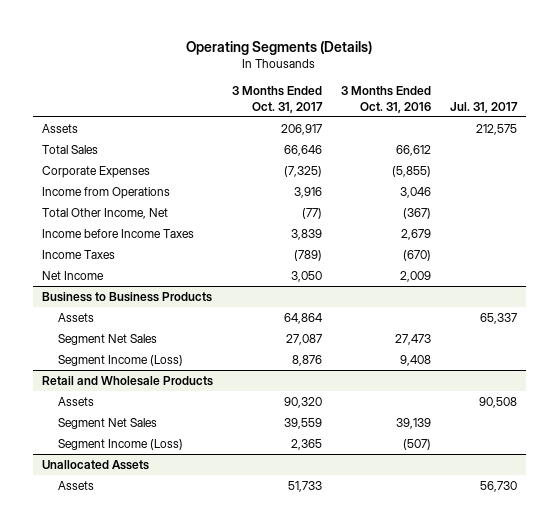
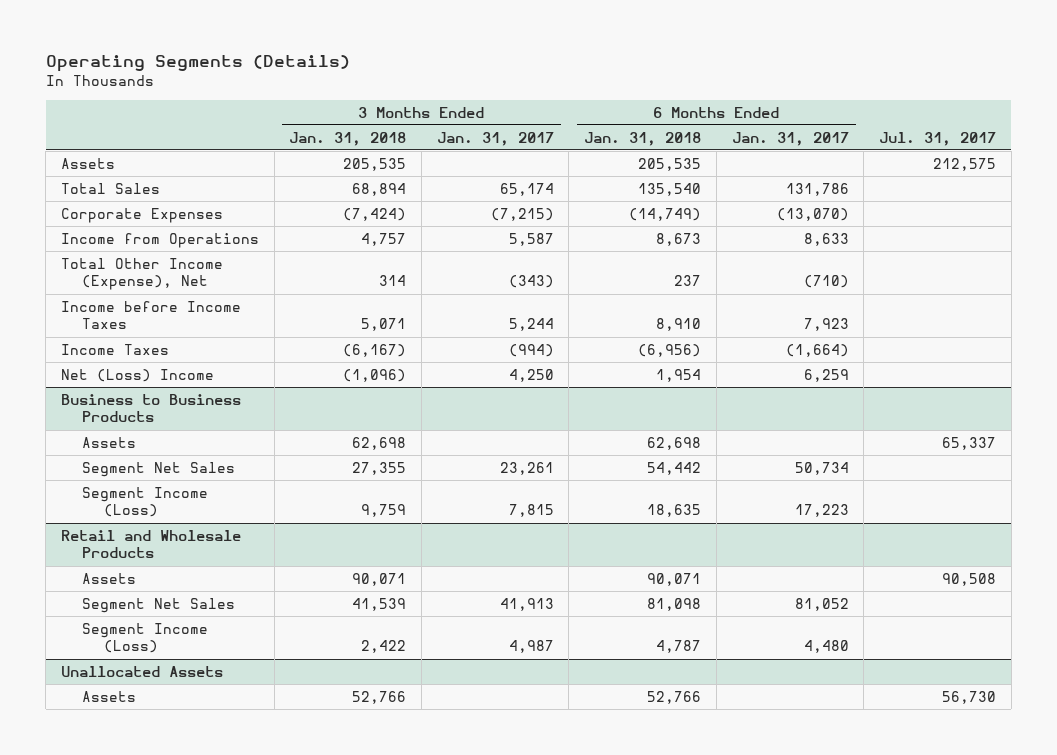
- | 3 Months Ended Oct. 31, 2017 | 3 Months Ended Oct. 31, 2016 | Jul. 31, 2017
+ | 3 Months Ended Jan. 31, 2018 | 3 Months Ended Jan. 31, 2017 | 6 Months Ended Jan. 31, 2018 | 6 Months Ended Jan. 31, 2017 | Jul. 31, 2017
- Total Other Income, Net | (77) | (367) |
+ Total Other Income (Expense), Net | 314 | (343) | 237 | (710) |
- Net Income | 3,050 | 2,009 |
+ Net (Loss) Income | (1,096) | 4,250 | 1,954 | 6,259 |

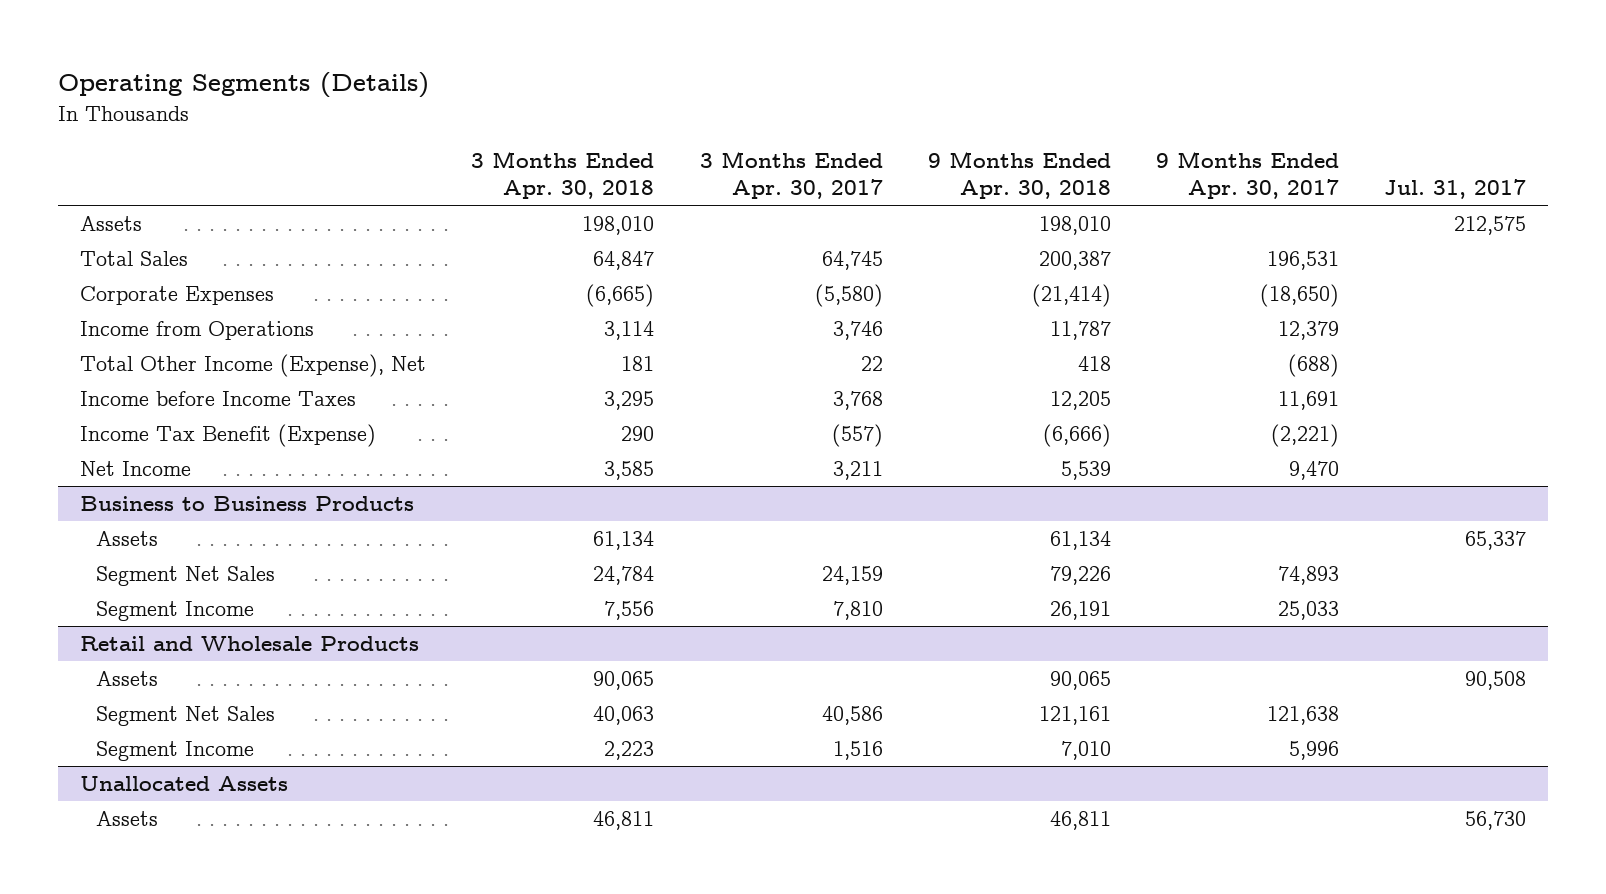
- | 3 Months Ended Jan. 31, 2018 | 3 Months Ended Jan. 31, 2017 | 6 Months Ended Jan. 31, 2018 | 6 Months Ended Jan. 31, 2017 | Jul. 31, 2017
+ | 3 Months Ended Apr. 30, 2018 | 3 Months Ended Apr. 30, 2017 | 9 Months Ended Apr. 30, 2018 | 9 Months Ended Apr. 30, 2017 | Jul. 31, 2017
- Income Taxes | (6,167) | (994) | (6,956) | (1,664) |
- Net (Loss) Income | (1,096) | 4,250 | 1,954 | 6,259 |
+ Income Tax Benefit (Expense) | 290 | (557) | (6,666) | (2,221) |
+ Net Income | 3,585 | 3,211 | 5,539 | 9,470 |
@ Business to Business Products
- Segment Income (Loss) | 9,759 | 7,815 | 18,635 | 17,223 |
+ Segment Income | 7,556 | 7,810 | 26,191 | 25,033 |
@ Retail and Wholesale Products
- Segment Income (Loss) | 2,422 | 4,987 | 4,787 | 4,480 |
+ Segment Income | 2,223 | 1,516 | 7,010 | 5,996 |

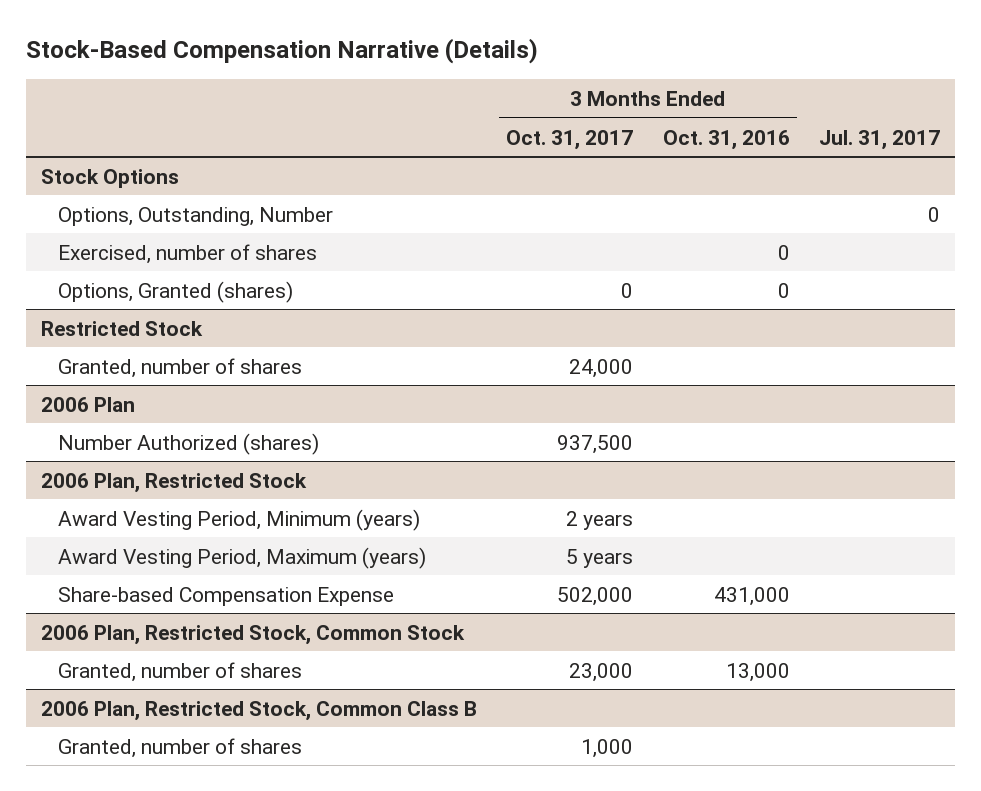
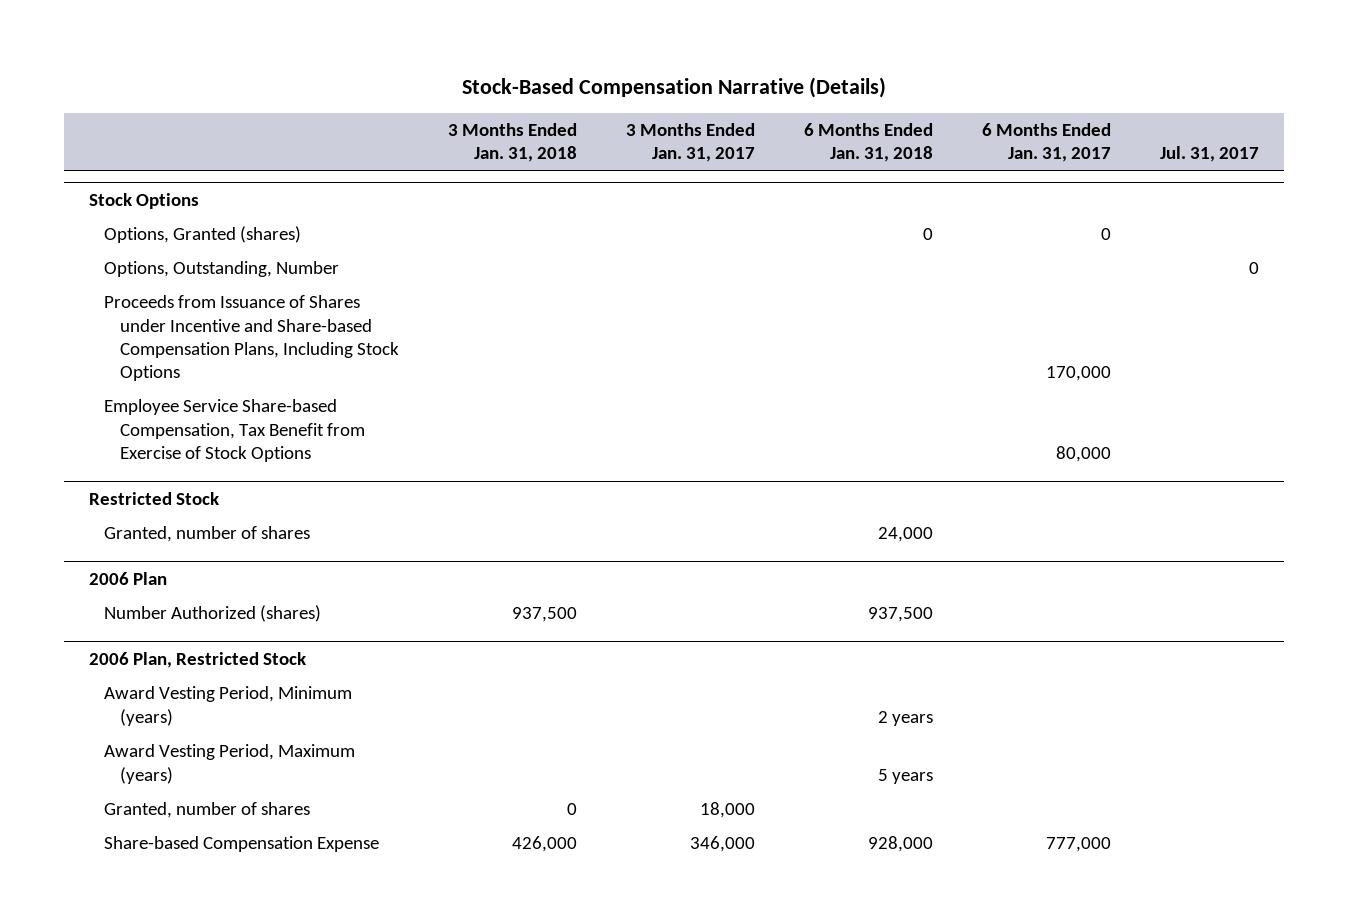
- | 3 Months Ended Oct. 31, 2017 | 3 Months Ended Oct. 31, 2016 | Jul. 31, 2017
+ | 3 Months Ended Jan. 31, 2018 | 3 Months Ended Jan. 31, 2017 | 6 Months Ended Jan. 31, 2018 | 6 Months Ended Jan. 31, 2017 | Jul. 31, 2017
@ Stock Options
- Exercised, number of shares | | 0 |
moved down: Options, Outstanding, Number | | | | | 0
+ Proceeds from Issuance of Shares under Incentive and Share-based Compensation Plans, Including Stock Options | | | | 170,000 |
+ Employee Service Share-based Compensation, Tax Benefit from Exercise of Stock Options | | | | 80,000 |
@ 2006 Plan, Restricted Stock
+ Granted, number of shares | 0 | 18,000 | | |
- 2006 Plan, Restricted Stock, Common Stock
- Granted, number of shares | 23,000 | 13,000 |
- 2006 Plan, Restricted Stock, Common Class B
- Granted, number of shares | 1,000 | |

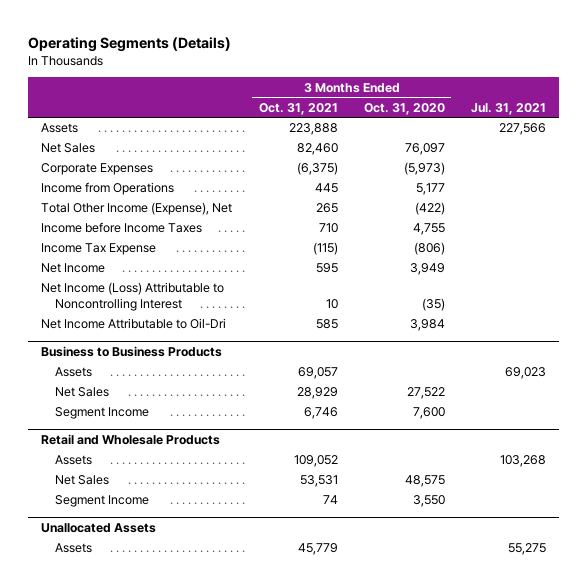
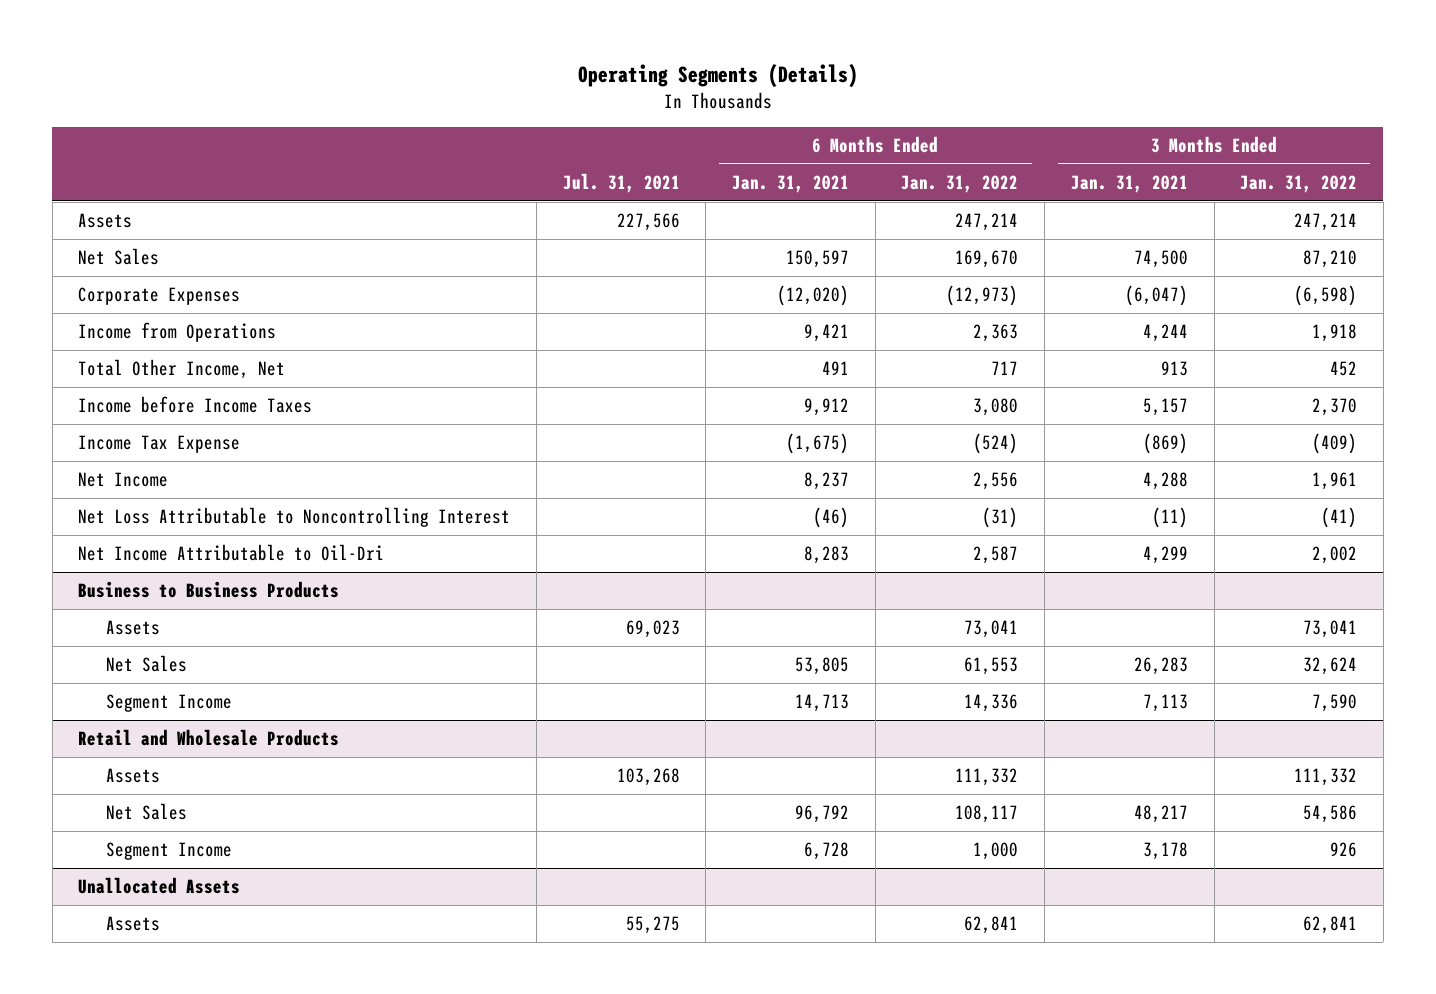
- | 3 Months Ended Oct. 31, 2021 | 3 Months Ended Oct. 31, 2020 | Jul. 31, 2021
+ | Jul. 31, 2021 | 6 Months Ended Jan. 31, 2021 | 6 Months Ended Jan. 31, 2022 | 3 Months Ended Jan. 31, 2021 | 3 Months Ended Jan. 31, 2022
- Total Other Income (Expense), Net | 265 | (422) |
+ Total Other Income, Net | | 491 | 717 | 913 | 452
- Net Income (Loss) Attributable to Noncontrolling Interest | 10 | (35) |
+ Net Loss Attributable to Noncontrolling Interest | | (46) | (31) | (11) | (41)

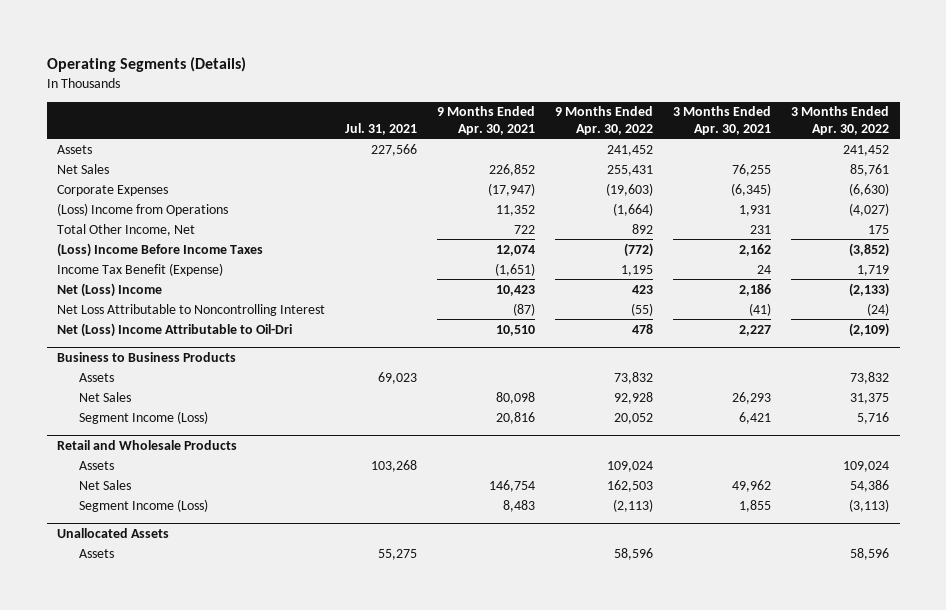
- | Jul. 31, 2021 | 6 Months Ended Jan. 31, 2021 | 6 Months Ended Jan. 31, 2022 | 3 Months Ended Jan. 31, 2021 | 3 Months Ended Jan. 31, 2022
+ | Jul. 31, 2021 | 9 Months Ended Apr. 30, 2021 | 9 Months Ended Apr. 30, 2022 | 3 Months Ended Apr. 30, 2021 | 3 Months Ended Apr. 30, 2022
- Income from Operations | | 9,421 | 2,363 | 4,244 | 1,918
+ (Loss) Income from Operations | | 11,352 | (1,664) | 1,931 | (4,027)
- Income before Income Taxes | | 9,912 | 3,080 | 5,157 | 2,370
- Income Tax Expense | | (1,675) | (524) | (869) | (409)
- Net Income | | 8,237 | 2,556 | 4,288 | 1,961
+ (Loss) Income Before Income Taxes | | 12,074 | (772) | 2,162 | (3,852)
+ Income Tax Benefit (Expense) | | (1,651) | 1,195 | 24 | 1,719
+ Net (Loss) Income | | 10,423 | 423 | 2,186 | (2,133)
- Net Income Attributable to Oil-Dri | | 8,283 | 2,587 | 4,299 | 2,002
+ Net (Loss) Income Attributable to Oil-Dri | | 10,510 | 478 | 2,227 | (2,109)
@ Business to Business Products
- Segment Income | | 14,713 | 14,336 | 7,113 | 7,590
+ Segment Income (Loss) | | 20,816 | 20,052 | 6,421 | 5,716
@ Retail and Wholesale Products
- Segment Income | | 6,728 | 1,000 | 3,178 | 926
+ Segment Income (Loss) | | 8,483 | (2,113) | 1,855 | (3,113)

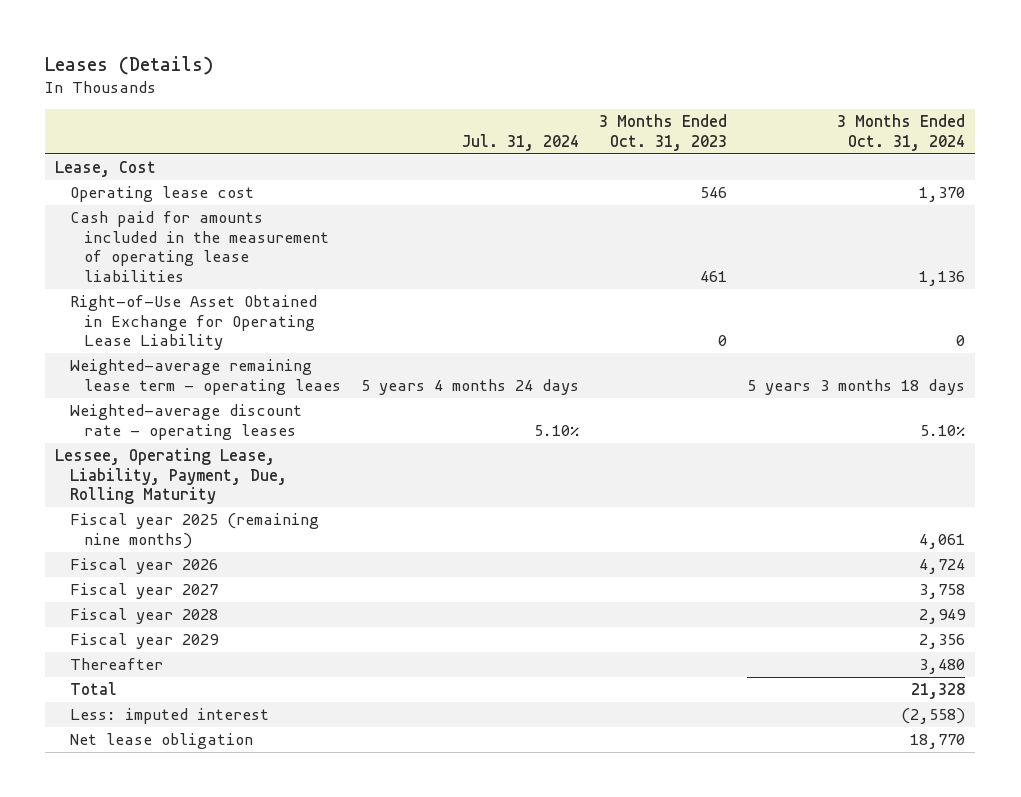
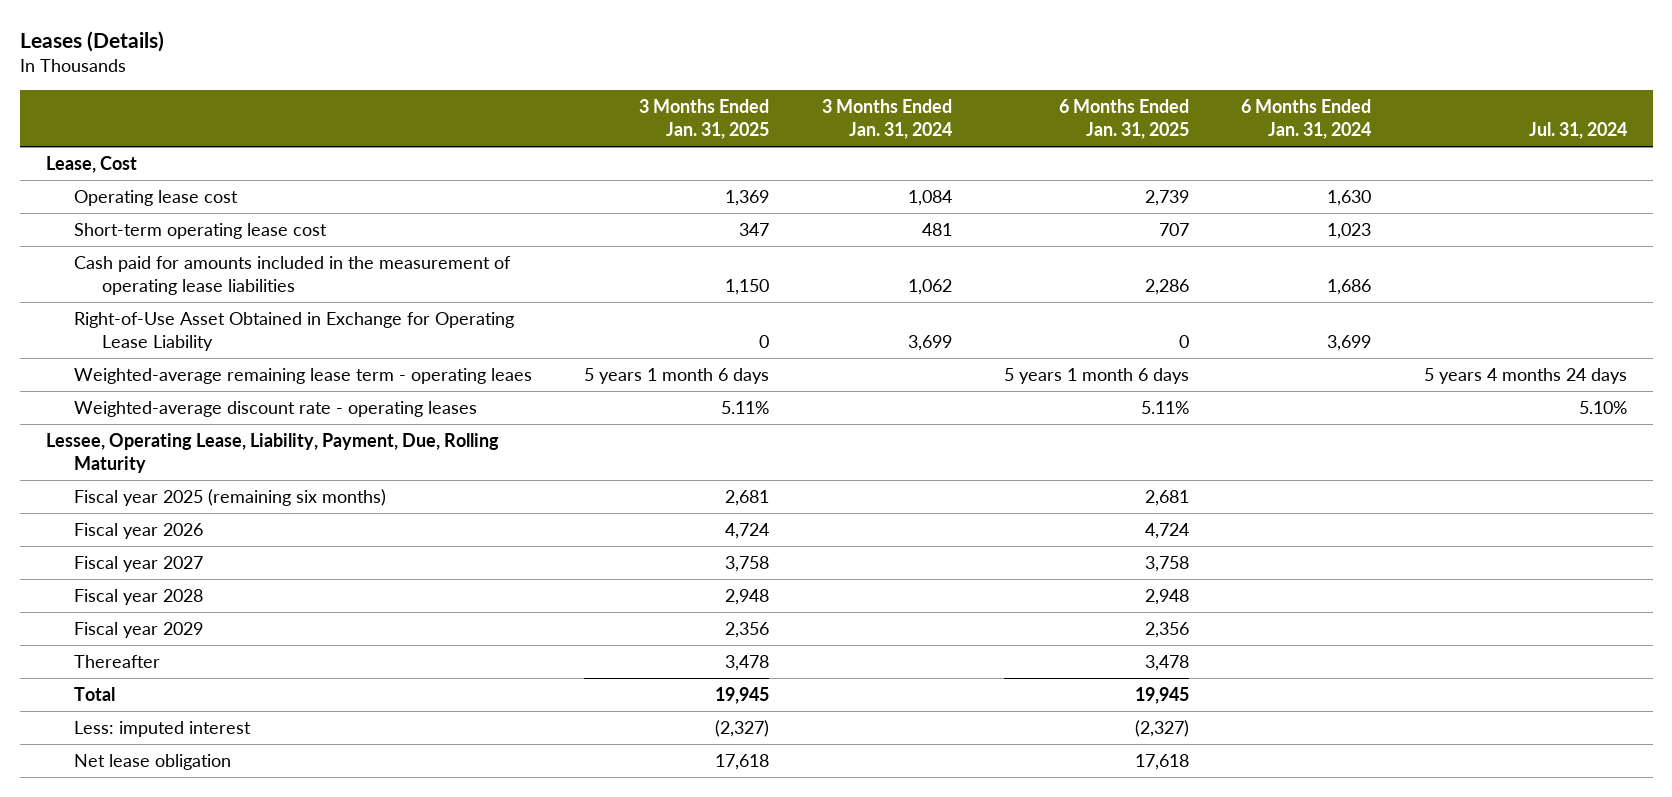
- | Jul. 31, 2024 | 3 Months Ended Oct. 31, 2023 | 3 Months Ended Oct. 31, 2024
+ | 3 Months Ended Jan. 31, 2025 | 3 Months Ended Jan. 31, 2024 | 6 Months Ended Jan. 31, 2025 | 6 Months Ended Jan. 31, 2024 | Jul. 31, 2024
+ Short-term operating lease cost | 347 | 481 | 707 | 1,023 |
- Fiscal year 2025 (remaining nine months) | | | 4,061
+ Fiscal year 2025 (remaining six months) | 2,681 | | 2,681 | |

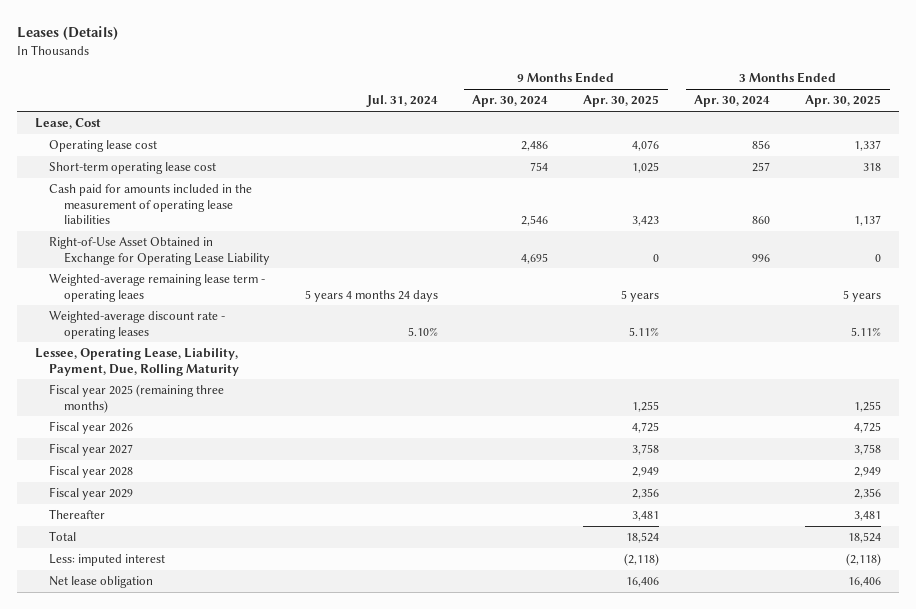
- | 3 Months Ended Jan. 31, 2025 | 3 Months Ended Jan. 31, 2024 | 6 Months Ended Jan. 31, 2025 | 6 Months Ended Jan. 31, 2024 | Jul. 31, 2024
+ | Jul. 31, 2024 | 9 Months Ended Apr. 30, 2024 | 9 Months Ended Apr. 30, 2025 | 3 Months Ended Apr. 30, 2024 | 3 Months Ended Apr. 30, 2025
- Fiscal year 2025 (remaining six months) | 2,681 | | 2,681 | |
+ Fiscal year 2025 (remaining three months) | | | 1,255 | | 1,255

